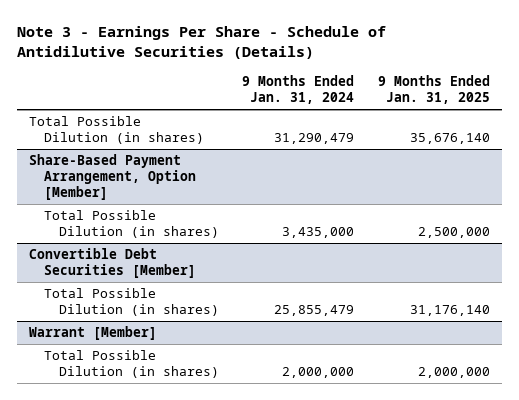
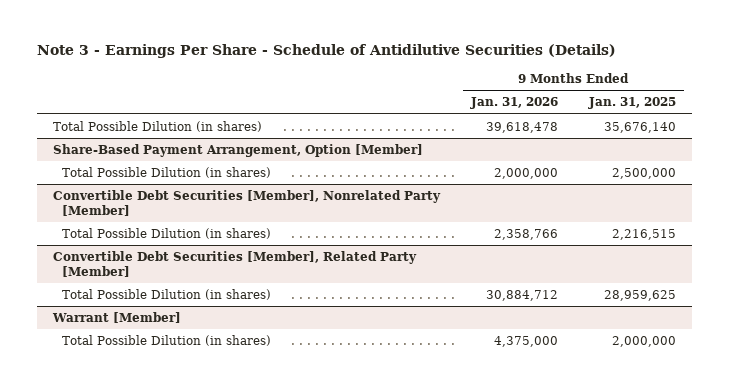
- | 9 Months Ended Jan. 31, 2024 | 9 Months Ended Jan. 31, 2025
+ | 9 Months Ended Jan. 31, 2026 | 9 Months Ended Jan. 31, 2025
- Convertible Debt Securities [Member]
- Total Possible Dilution (in shares) | 25,855,479 | 31,176,140
+ Convertible Debt Securities [Member], Nonrelated Party [Member]
+ Total Possible Dilution (in shares) | 2,358,766 | 2,216,515
+ Convertible Debt Securities [Member], Related Party [Member]
+ Total Possible Dilution (in shares) | 30,884,712 | 28,959,625

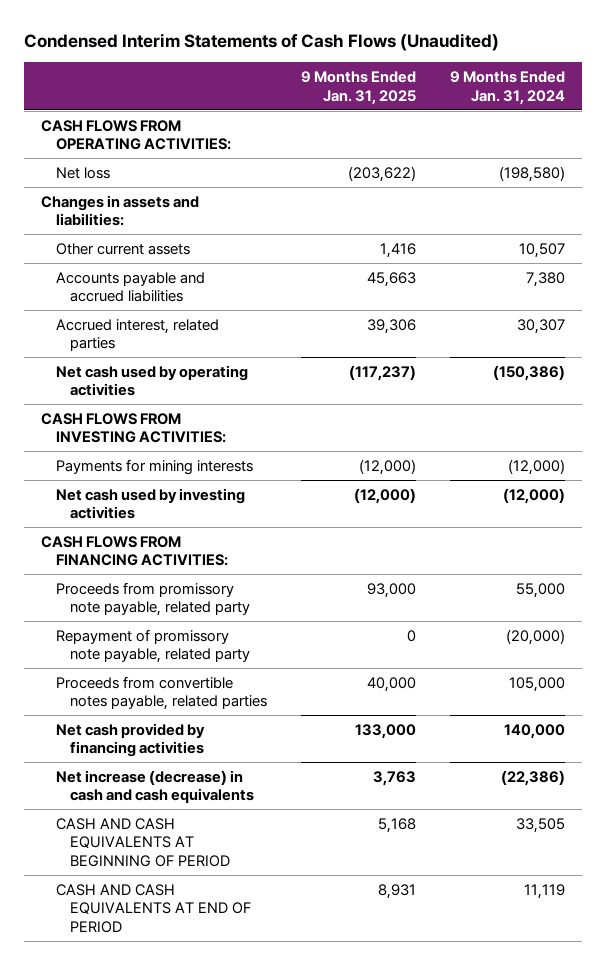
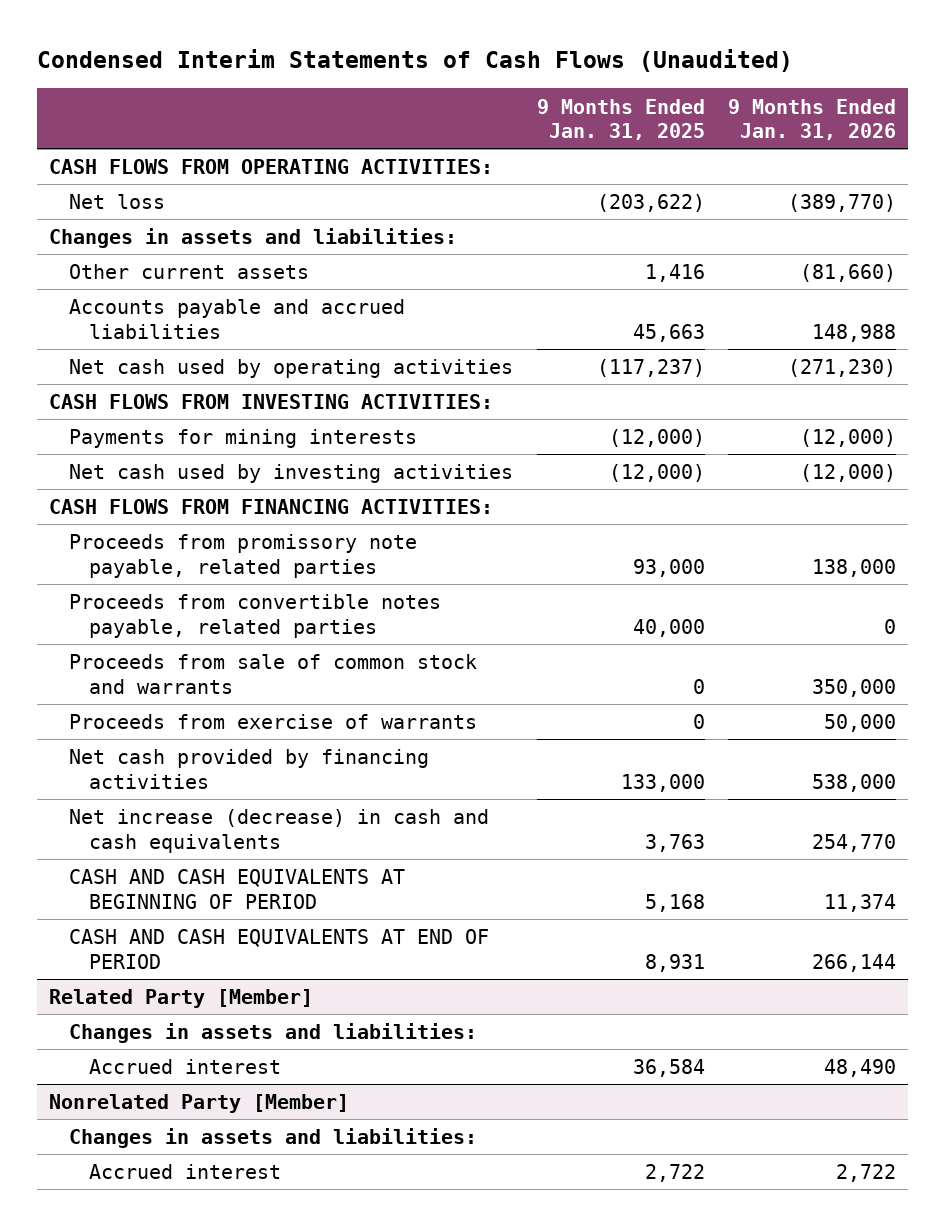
- | 9 Months Ended Jan. 31, 2025 | 9 Months Ended Jan. 31, 2024
+ | 9 Months Ended Jan. 31, 2025 | 9 Months Ended Jan. 31, 2026
- Accrued interest, related parties | 39,306 | 30,307
- Proceeds from promissory note payable, related party | 93,000 | 55,000
- Repayment of promissory note payable, related party | 0 | (20,000)
+ Proceeds from promissory note payable, related parties | 93,000 | 138,000
+ Proceeds from sale of common stock and warrants | 0 | 350,000
+ Proceeds from exercise of warrants | 0 | 50,000
+ Related Party [Member]
+ Changes in assets and liabilities:
+ Accrued interest | 36,584 | 48,490
+ Nonrelated Party [Member]
+ Changes in assets and liabilities:
+ Accrued interest | 2,722 | 2,722

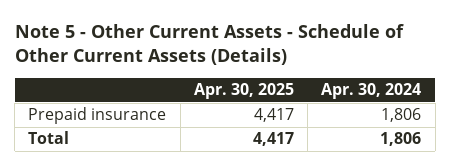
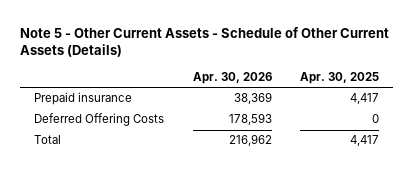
- | Apr. 30, 2025 | Apr. 30, 2024
+ | Apr. 30, 2026 | Apr. 30, 2025
+ Deferred Offering Costs | 178,593 | 0

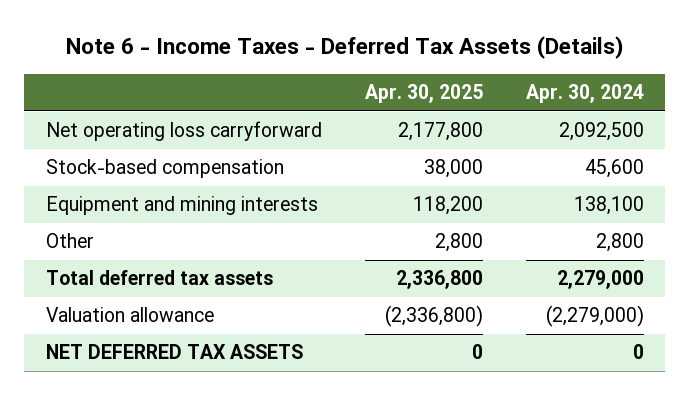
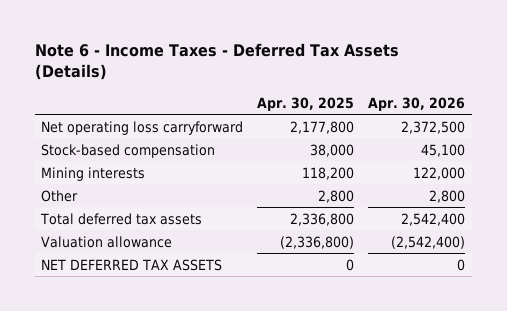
- | Apr. 30, 2025 | Apr. 30, 2024
+ | Apr. 30, 2025 | Apr. 30, 2026
- Equipment and mining interests | 118,200 | 138,100
+ Mining interests | 118,200 | 122,000

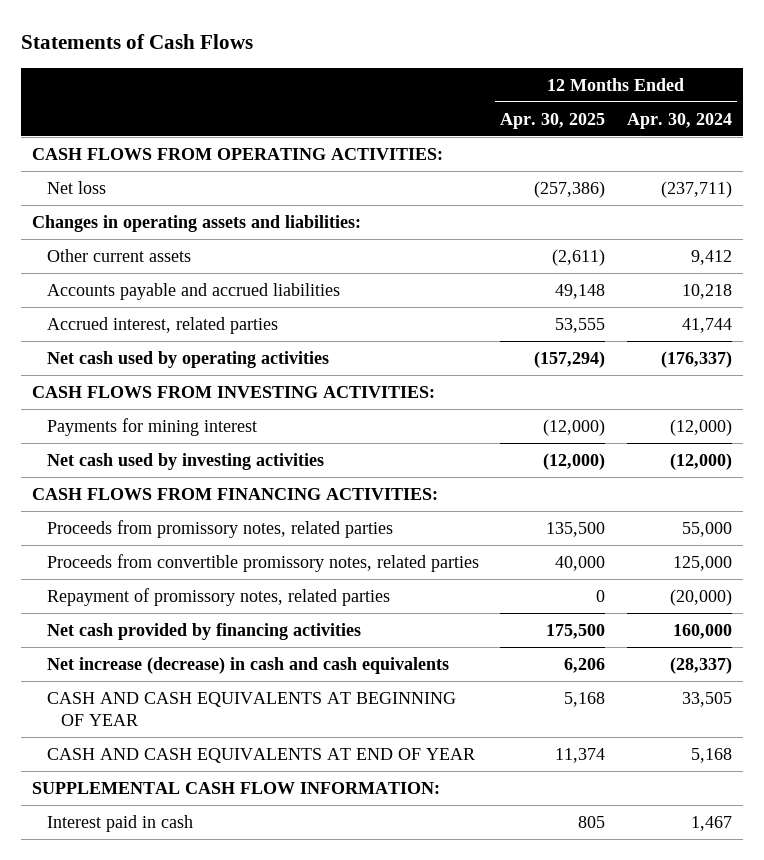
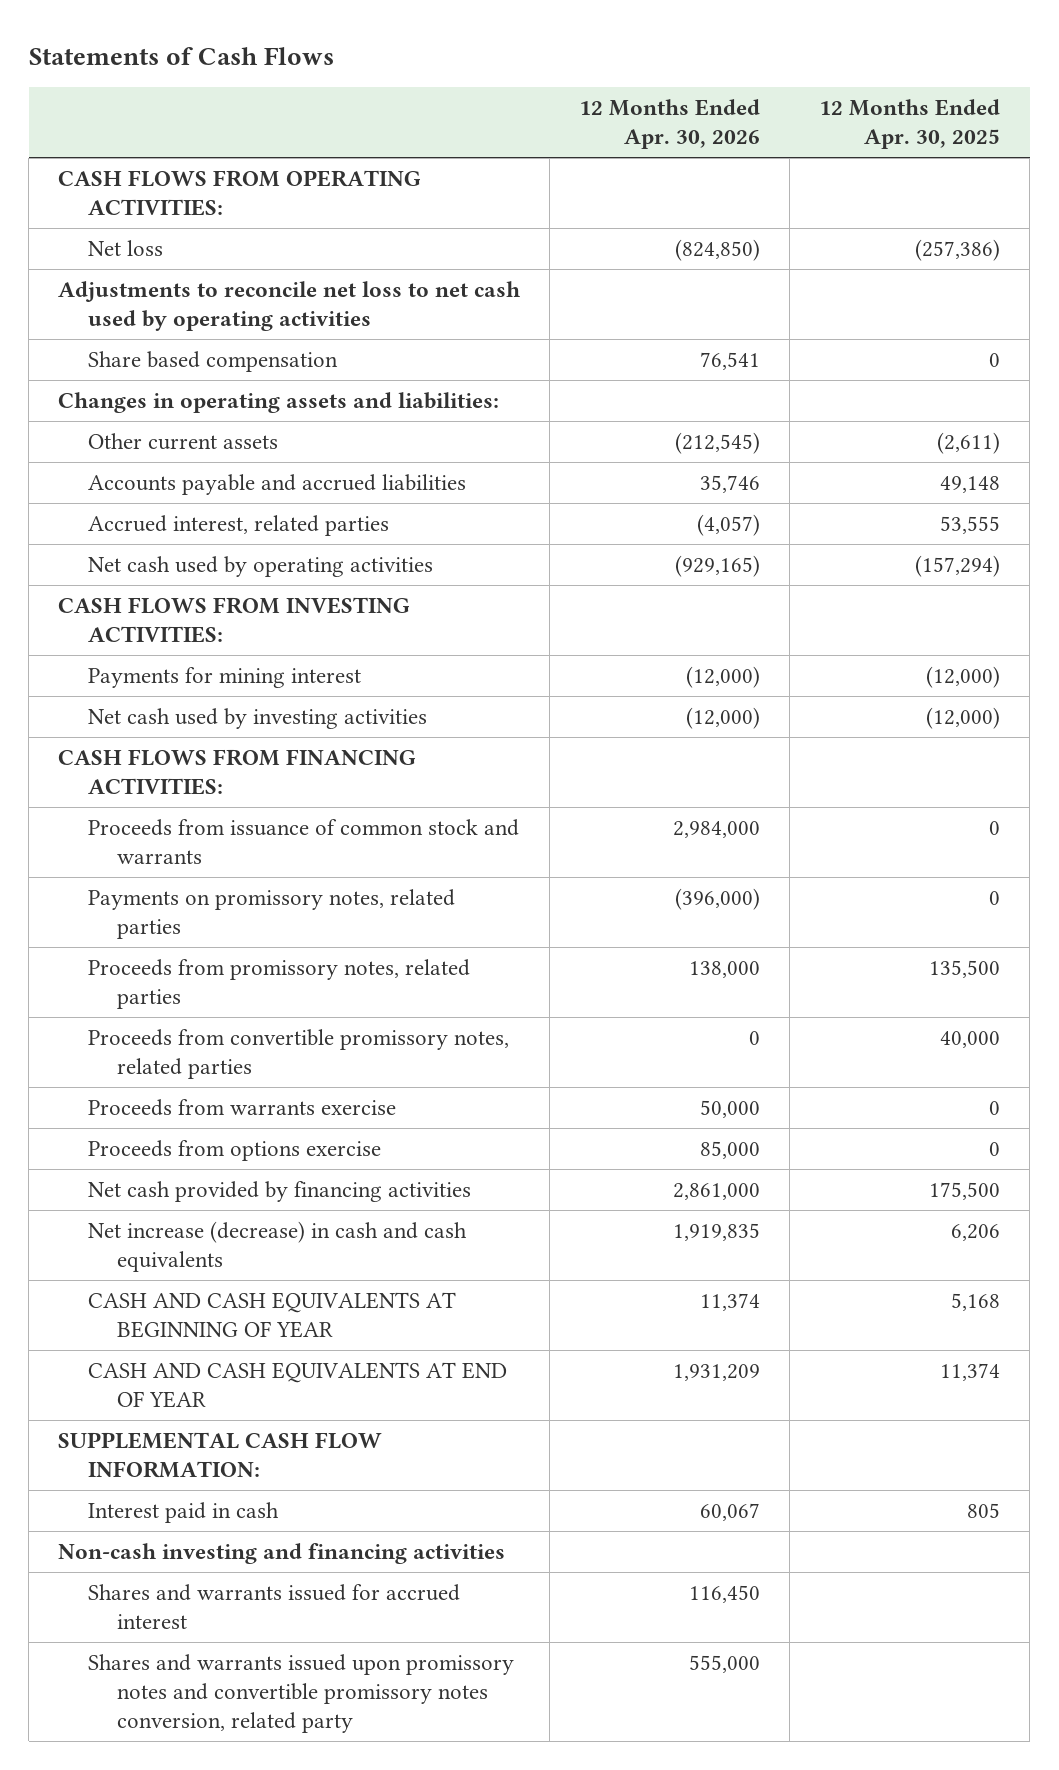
- | 12 Months Ended Apr. 30, 2025 | 12 Months Ended Apr. 30, 2024
+ | 12 Months Ended Apr. 30, 2026 | 12 Months Ended Apr. 30, 2025
+ Adjustments to reconcile net loss to net cash used by operating activities
+ Share based compensation | 76,541 | 0
+ Proceeds from issuance of common stock and warrants | 2,984,000 | 0
+ Payments on promissory notes, related parties | (396,000) | 0
- Repayment of promissory notes, related parties | 0 | (20,000)
+ Proceeds from warrants exercise | 50,000 | 0
+ Proceeds from options exercise | 85,000 | 0
+ Non-cash investing and financing activities
+ Shares and warrants issued for accrued interest | 116,450 |
+ Shares and warrants issued upon promissory notes and convertible promissory notes conversion, related party | 555,000 |

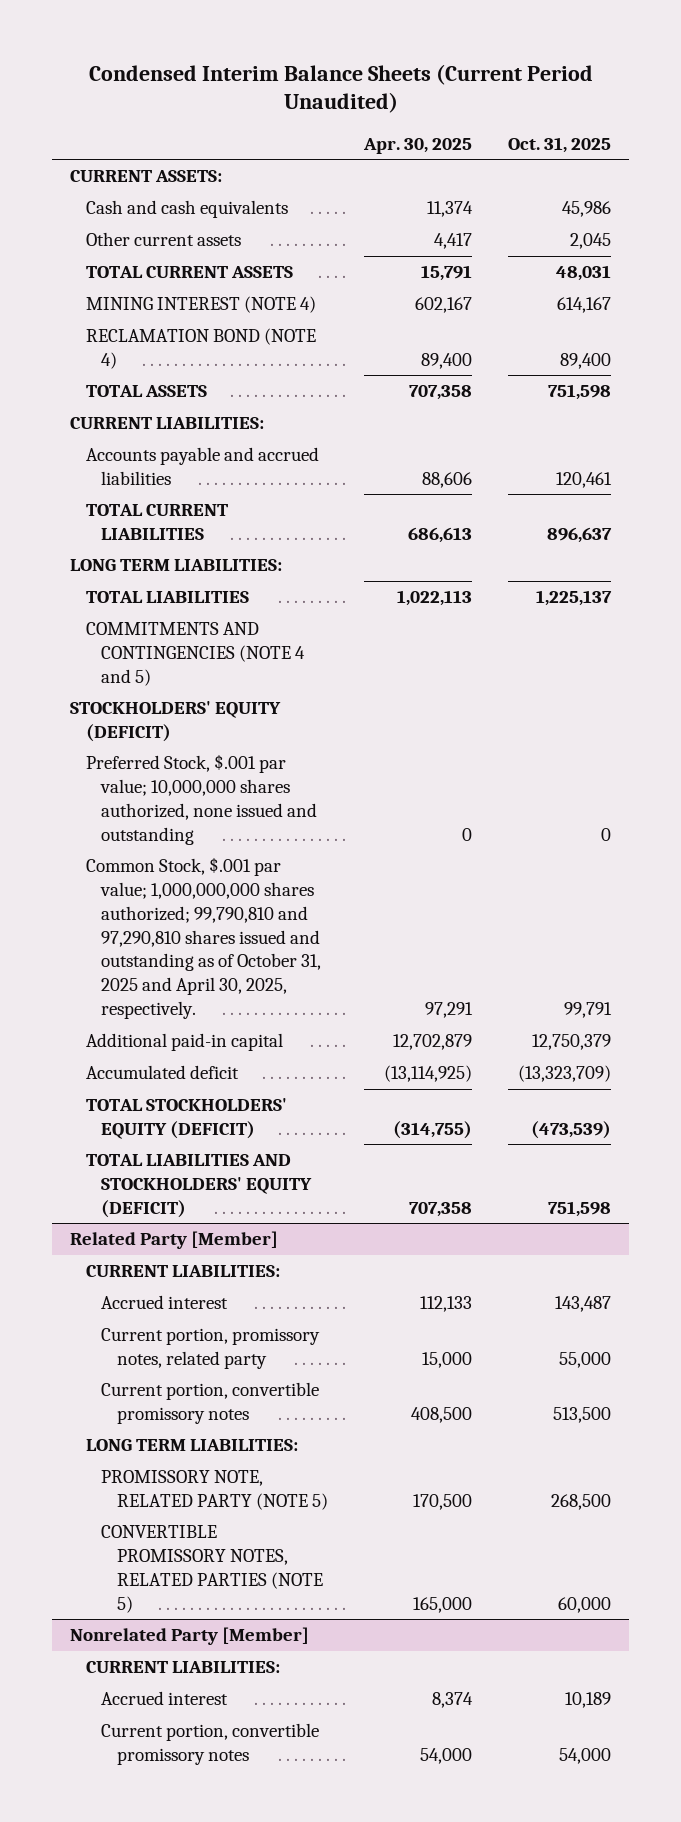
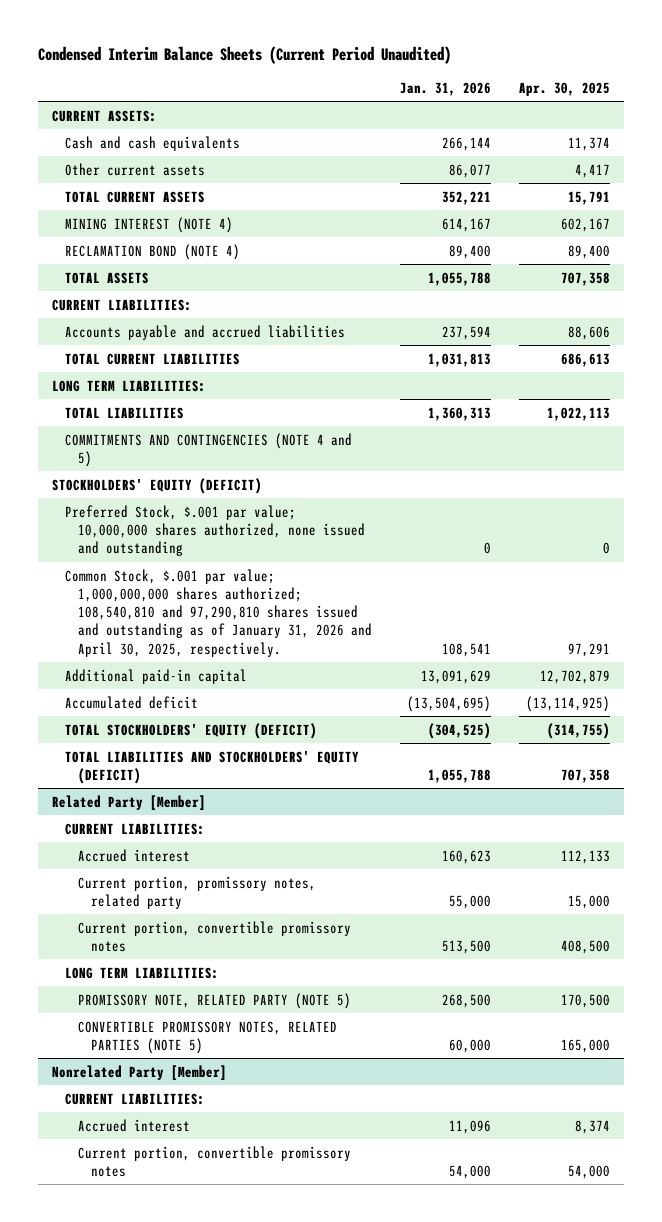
- | Apr. 30, 2025 | Oct. 31, 2025
+ | Jan. 31, 2026 | Apr. 30, 2025
- Common Stock, $.001 par value; 1,000,000,000 shares authorized; 99,790,810 and 97,290,810 shares issued and outstanding as of October 31, 2025 and April 30, 2025, respectively. | 97,291 | 99,791
+ Common Stock, $.001 par value; 1,000,000,000 shares authorized; 108,540,810 and 97,290,810 shares issued and outstanding as of January 31, 2026 and April 30, 2025, respectively. | 108,541 | 97,291

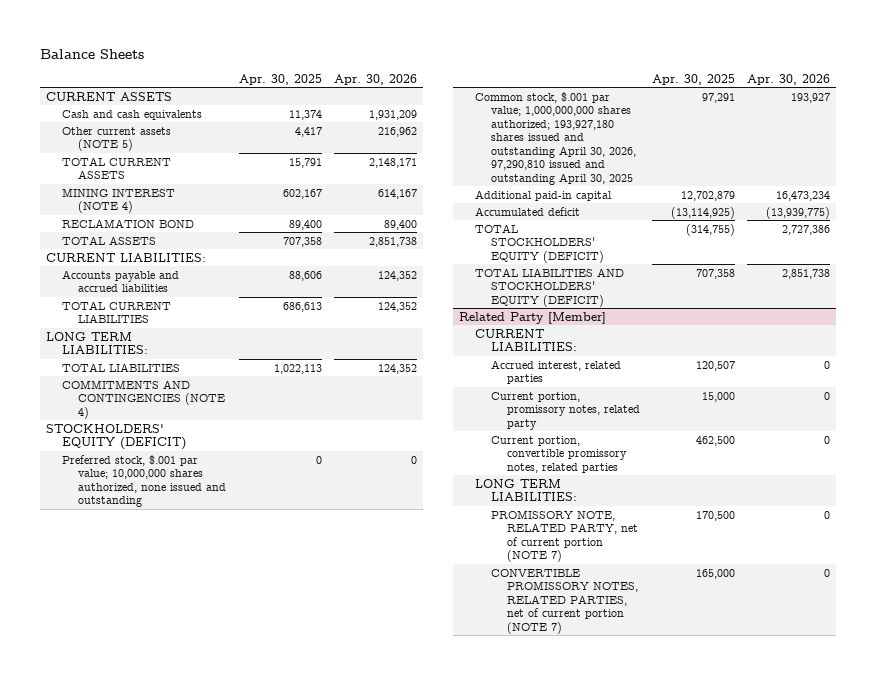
- Condensed Interim Balance Sheets (Current Period Unaudited)
+ Balance Sheets
- | Jan. 31, 2026 | Apr. 30, 2025
+ | Apr. 30, 2025 | Apr. 30, 2026
- CURRENT ASSETS:
+ CURRENT ASSETS
- Other current assets | 86,077 | 4,417
+ Other current assets (NOTE 5) | 4,417 | 216,962
- RECLAMATION BOND (NOTE 4) | 89,400 | 89,400
+ RECLAMATION BOND | 89,400 | 89,400
- COMMITMENTS AND CONTINGENCIES (NOTE 4 and 5)
+ COMMITMENTS AND CONTINGENCIES (NOTE 4)
- Preferred Stock, $.001 par value; 10,000,000 shares authorized, none issued and outstanding | 0 | 0
- Common Stock, $.001 par value; 1,000,000,000 shares authorized; 108,540,810 and 97,290,810 shares issued and outstanding as of January 31, 2026 and April 30, 2025, respectively. | 108,541 | 97,291
+ Preferred stock, $.001 par value; 10,000,000 shares authorized, none issued and outstanding | 0 | 0
+ Common stock, $.001 par value; 1,000,000,000 shares authorized; 193,927,180 shares issued and outstanding April 30, 2026, 97,290,810 issued and outstanding April 30, 2025 | 97,291 | 193,927
@ Related Party [Member]
- Accrued interest | 160,623 | 112,133
+ Accrued interest, related parties | 120,507 | 0
- Current portion, convertible promissory notes | 513,500 | 408,500
+ Current portion, convertible promissory notes, related parties | 462,500 | 0
- PROMISSORY NOTE, RELATED PARTY (NOTE 5) | 268,500 | 170,500
- CONVERTIBLE PROMISSORY NOTES, RELATED PARTIES (NOTE 5) | 60,000 | 165,000
- Nonrelated Party [Member]
- CURRENT LIABILITIES:
- Accrued interest | 11,096 | 8,374
- Current portion, convertible promissory notes | 54,000 | 54,000
@ Related Party [Member]
+ PROMISSORY NOTE, RELATED PARTY, net of current portion (NOTE 7) | 170,500 | 0
+ CONVERTIBLE PROMISSORY NOTES, RELATED PARTIES, net of current portion (NOTE 7) | 165,000 | 0

